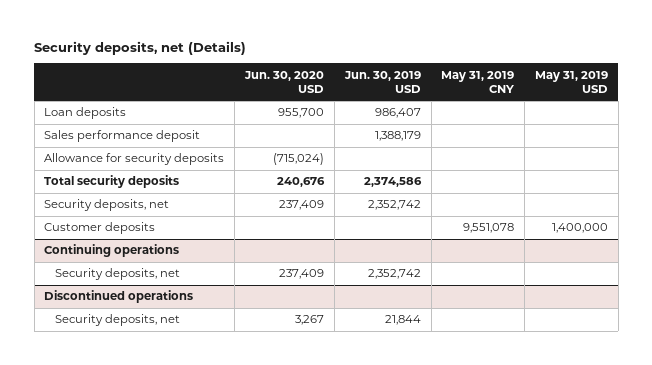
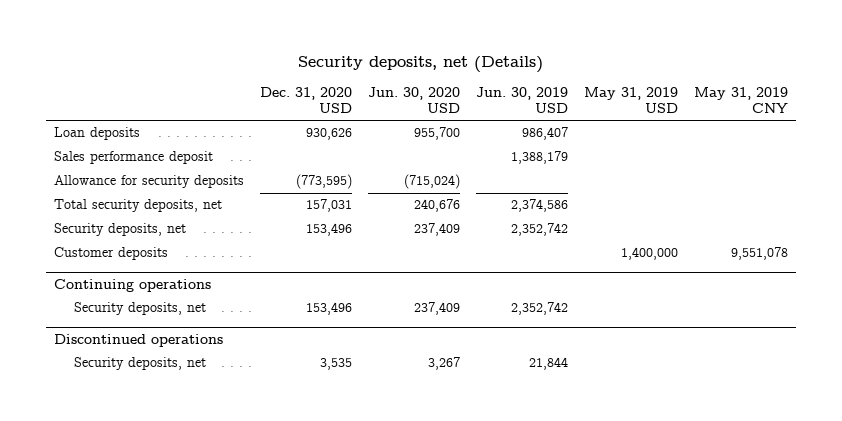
- | Jun. 30, 2020 USD | Jun. 30, 2019 USD | May 31, 2019 CNY | May 31, 2019 USD
+ | Dec. 31, 2020 USD | Jun. 30, 2020 USD | Jun. 30, 2019 USD | May 31, 2019 USD | May 31, 2019 CNY
- Total security deposits | 240,676 | 2,374,586 | |
+ Total security deposits, net | 157,031 | 240,676 | 2,374,586 | |

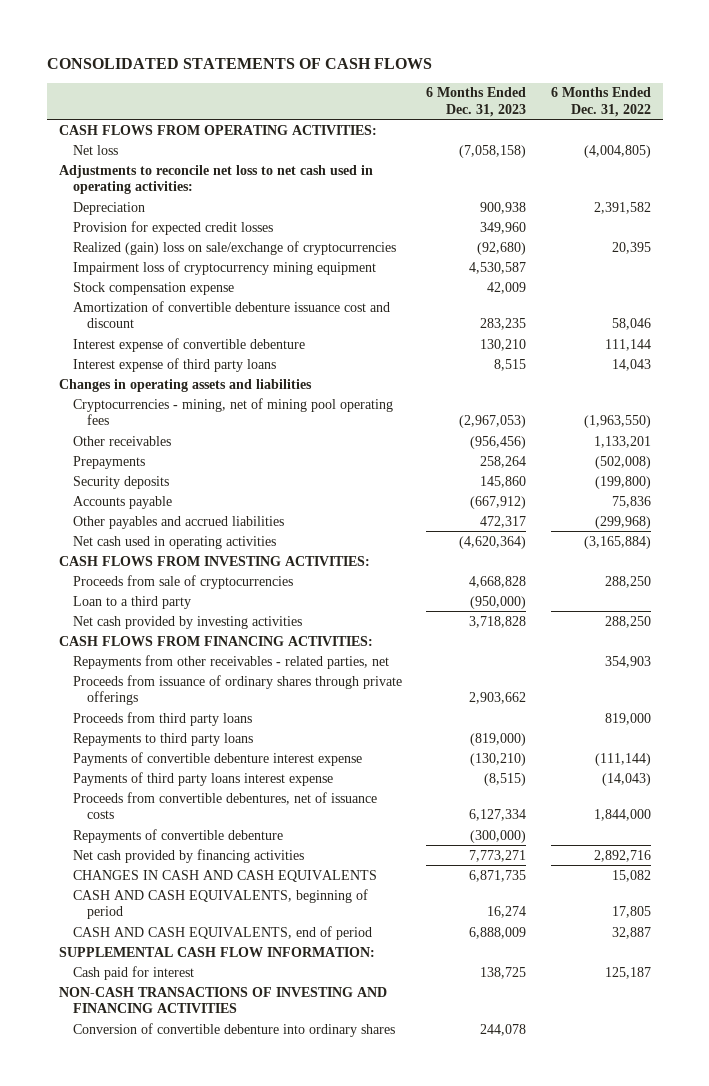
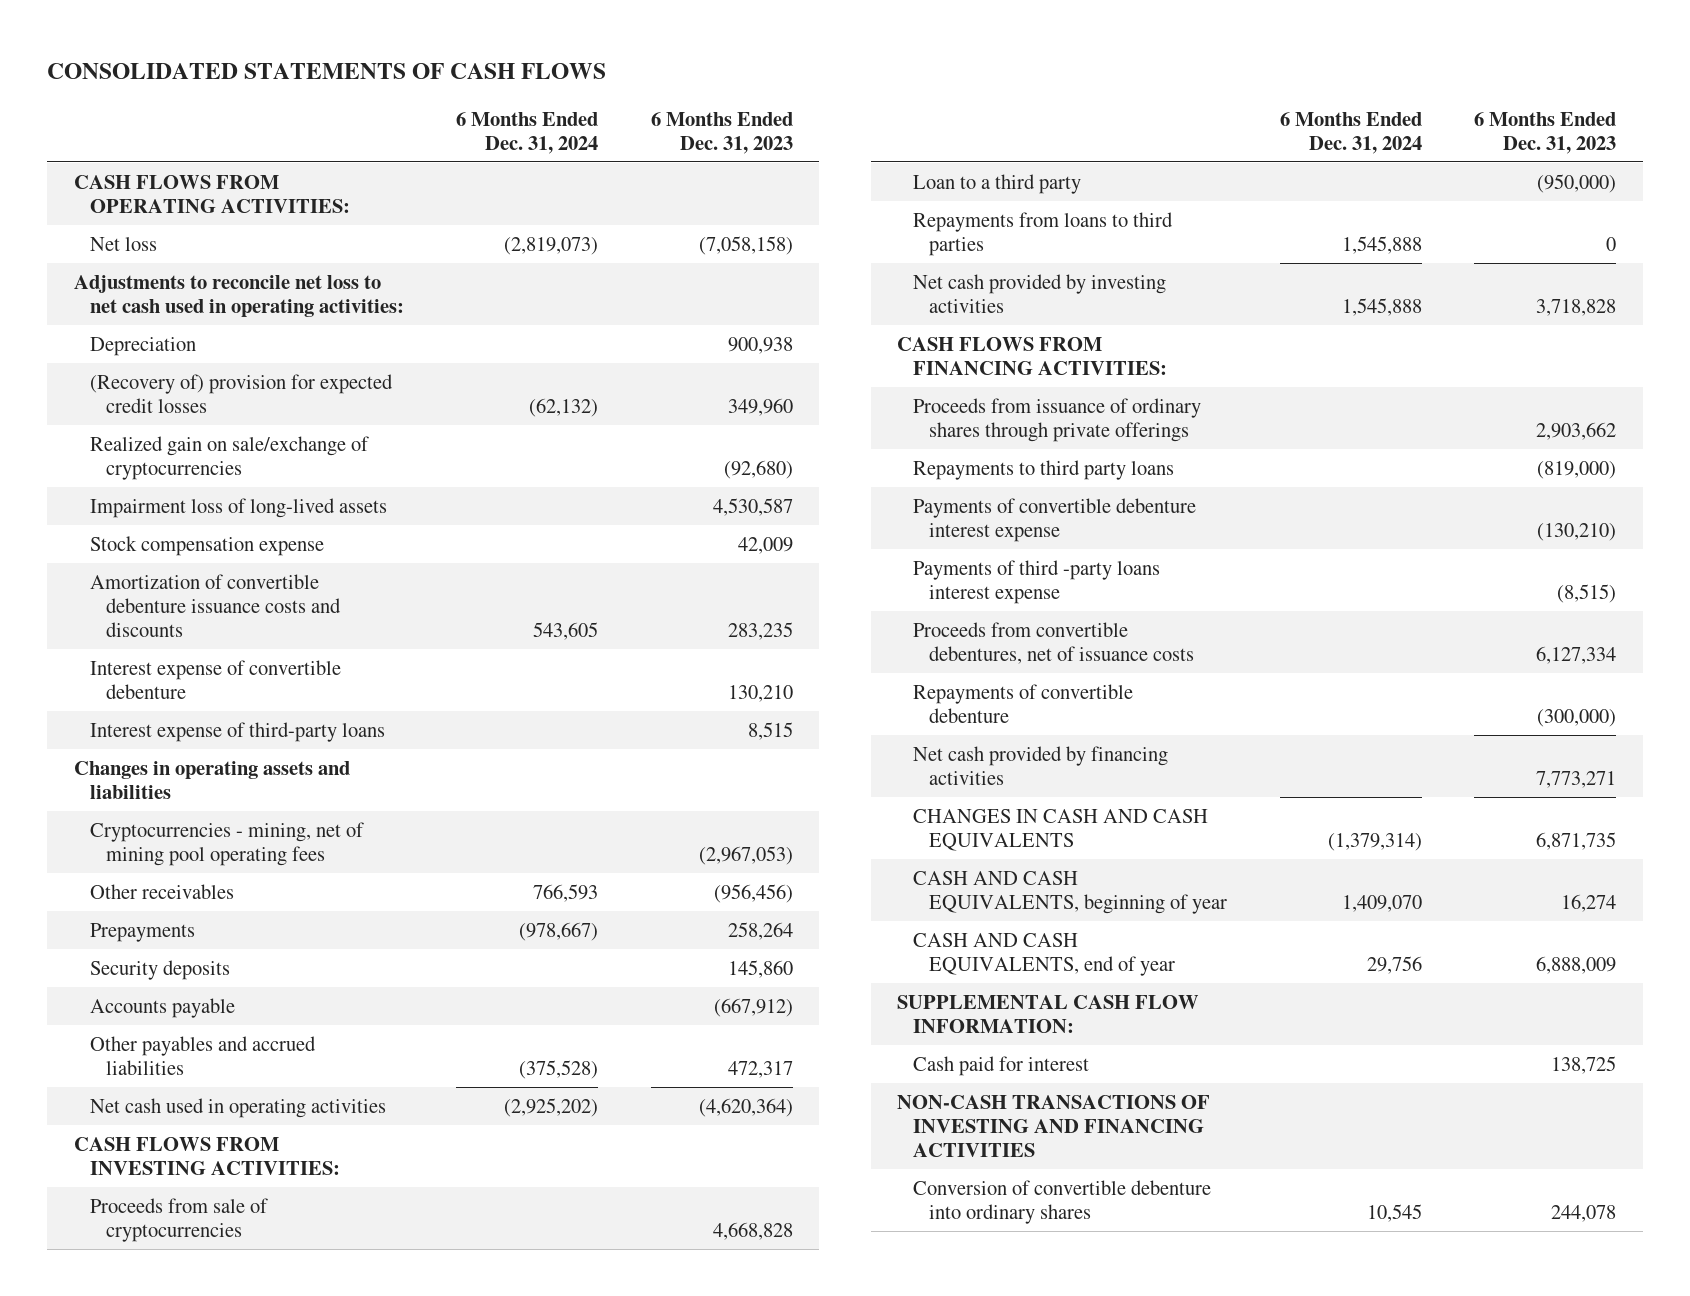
- | 6 Months Ended Dec. 31, 2023 | 6 Months Ended Dec. 31, 2022
+ | 6 Months Ended Dec. 31, 2024 | 6 Months Ended Dec. 31, 2023
- Provision for expected credit losses | 349,960 |
- Realized (gain) loss on sale/exchange of cryptocurrencies | (92,680) | 20,395
- Impairment loss of cryptocurrency mining equipment | 4,530,587 |
+ (Recovery of) provision for expected credit losses | (62,132) | 349,960
+ Realized gain on sale/exchange of cryptocurrencies | | (92,680)
+ Impairment loss of long-lived assets | | 4,530,587
- Amortization of convertible debenture issuance cost and discount | 283,235 | 58,046
+ Amortization of convertible debenture issuance costs and discounts | 543,605 | 283,235
- Interest expense of third party loans | 8,515 | 14,043
+ Interest expense of third-party loans | | 8,515
+ Repayments from loans to third parties | 1,545,888 | 0
- Repayments from other receivables - related parties, net | | 354,903
- Proceeds from third party loans | | 819,000
- Payments of third party loans interest expense | (8,515) | (14,043)
+ Payments of third -party loans interest expense | | (8,515)
- CASH AND CASH EQUIVALENTS, beginning of period | 16,274 | 17,805
- CASH AND CASH EQUIVALENTS, end of period | 6,888,009 | 32,887
+ CASH AND CASH EQUIVALENTS, beginning of year | 1,409,070 | 16,274
+ CASH AND CASH EQUIVALENTS, end of year | 29,756 | 6,888,009

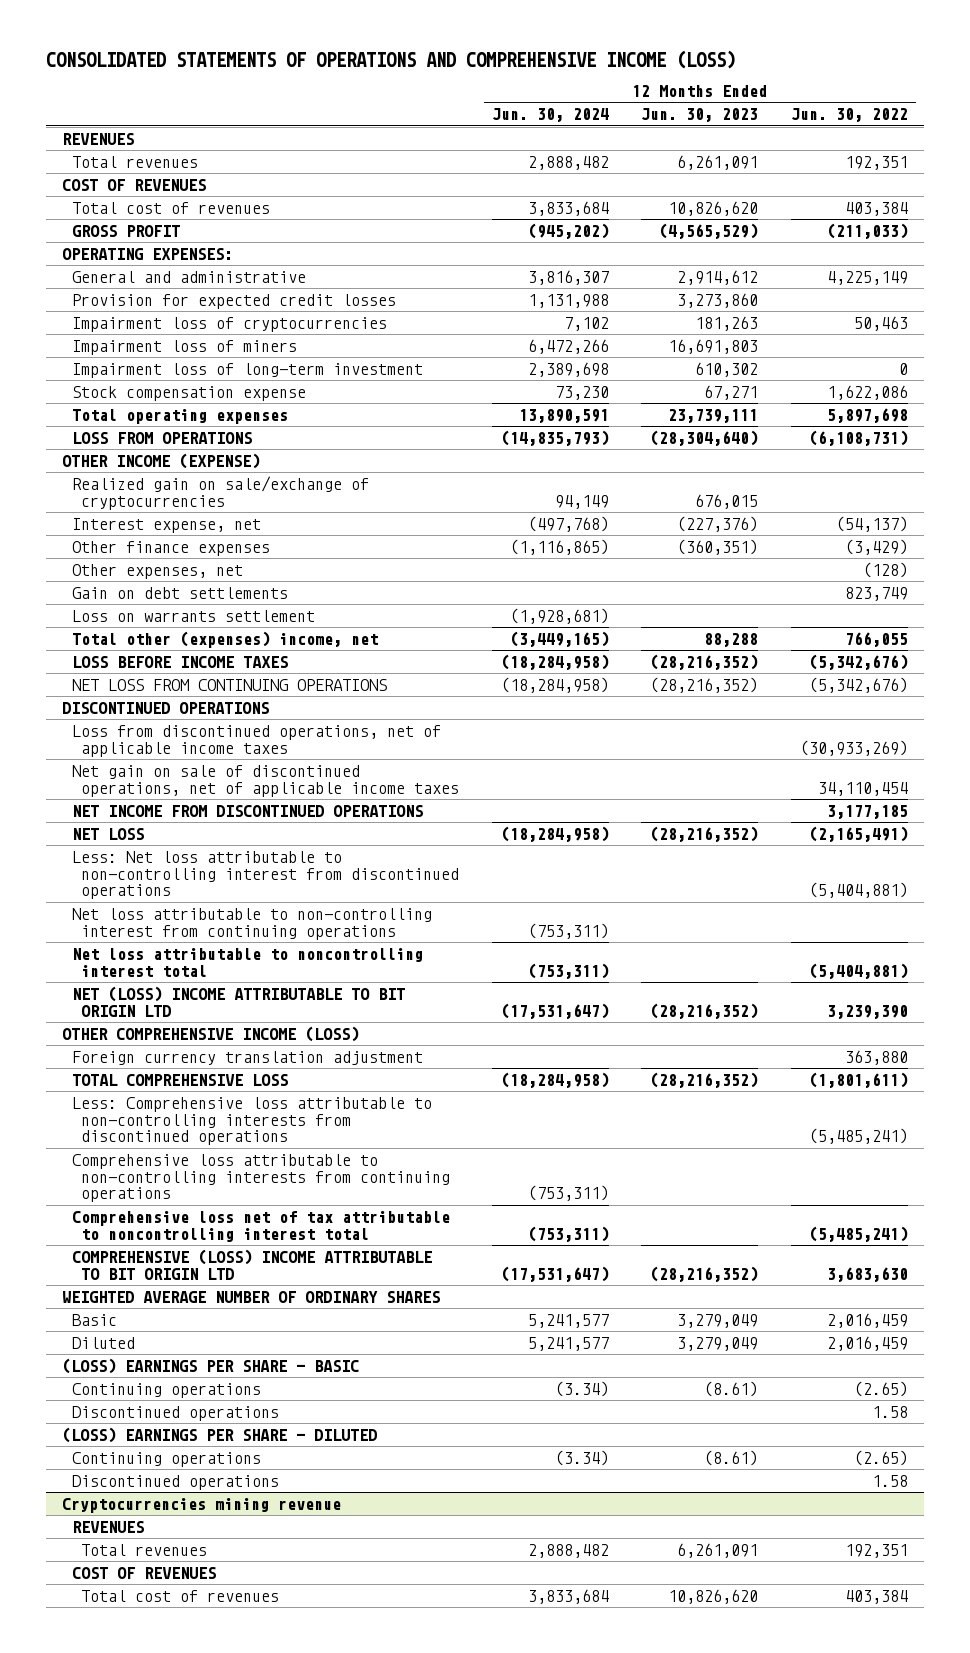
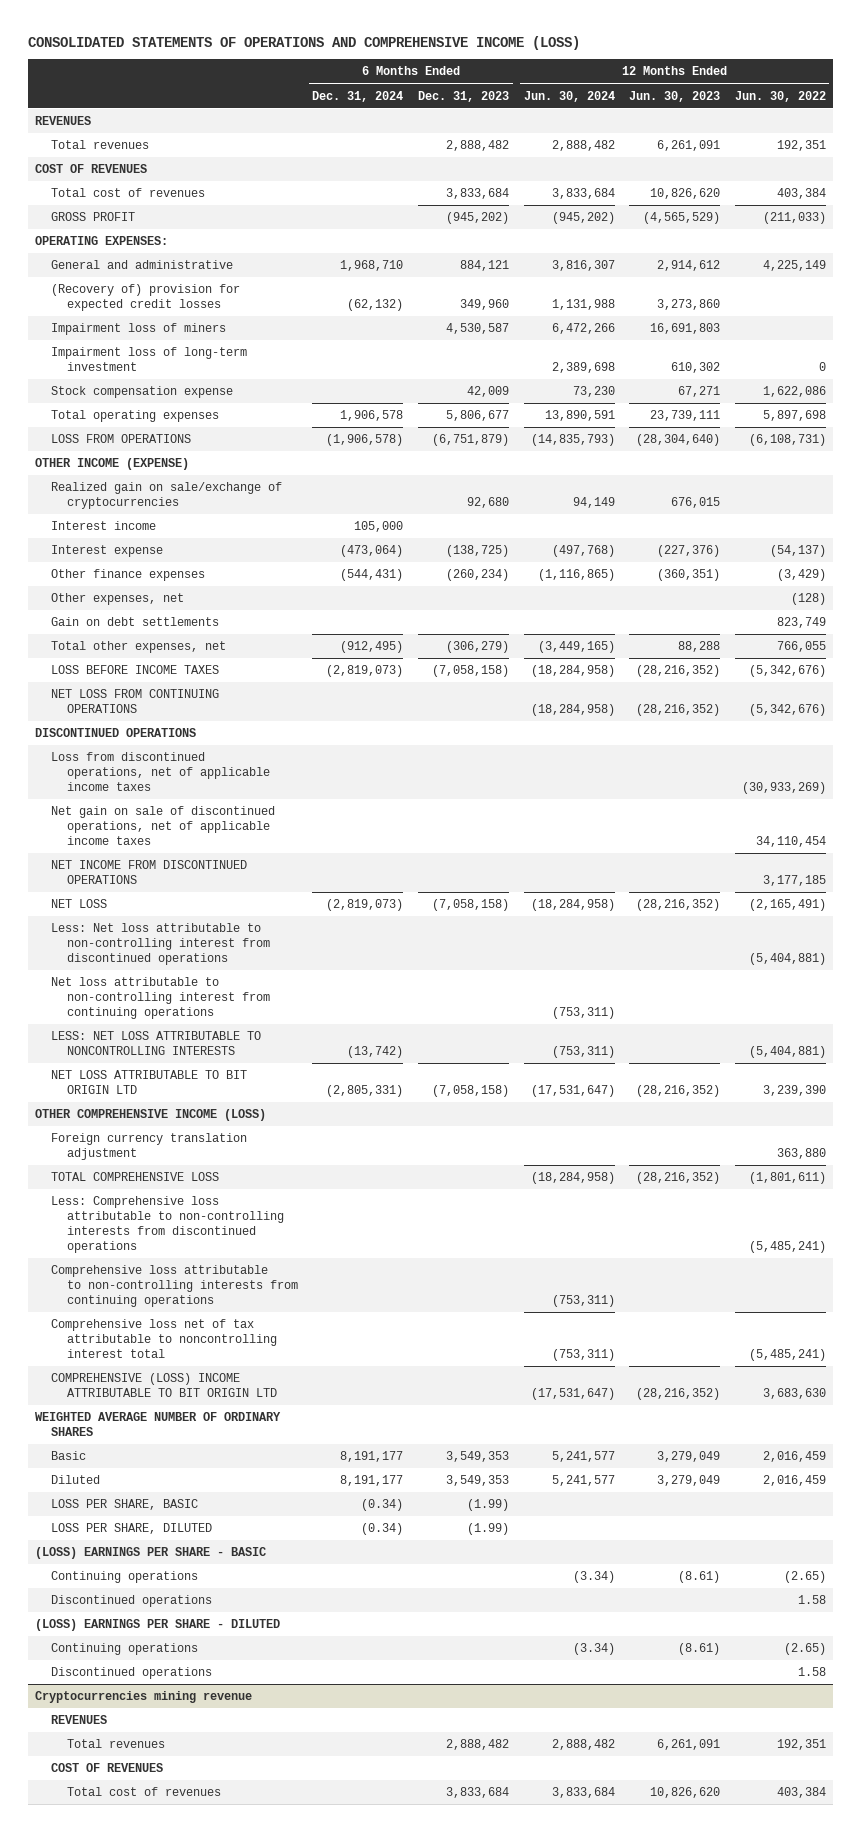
- | 12 Months Ended Jun. 30, 2024 | 12 Months Ended Jun. 30, 2023 | 12 Months Ended Jun. 30, 2022
+ | 6 Months Ended Dec. 31, 2024 | 6 Months Ended Dec. 31, 2023 | 12 Months Ended Jun. 30, 2024 | 12 Months Ended Jun. 30, 2023 | 12 Months Ended Jun. 30, 2022
- Provision for expected credit losses | 1,131,988 | 3,273,860 |
- Impairment loss of cryptocurrencies | 7,102 | 181,263 | 50,463
+ (Recovery of) provision for expected credit losses | (62,132) | 349,960 | 1,131,988 | 3,273,860 |
- Interest expense, net | (497,768) | (227,376) | (54,137)
+ Interest income | 105,000 | | | |
+ Interest expense | (473,064) | (138,725) | (497,768) | (227,376) | (54,137)
- Loss on warrants settlement | (1,928,681) | |
- Total other (expenses) income, net | (3,449,165) | 88,288 | 766,055
+ Total other expenses, net | (912,495) | (306,279) | (3,449,165) | 88,288 | 766,055
- Net loss attributable to noncontrolling interest total | (753,311) | | (5,404,881)
- NET (LOSS) INCOME ATTRIBUTABLE TO BIT ORIGIN LTD | (17,531,647) | (28,216,352) | 3,239,390
+ LESS: NET LOSS ATTRIBUTABLE TO NONCONTROLLING INTERESTS | (13,742) | | (753,311) | | (5,404,881)
+ NET LOSS ATTRIBUTABLE TO BIT ORIGIN LTD | (2,805,331) | (7,058,158) | (17,531,647) | (28,216,352) | 3,239,390
+ LOSS PER SHARE, BASIC | (0.34) | (1.99) | | |
+ LOSS PER SHARE, DILUTED | (0.34) | (1.99) | | |

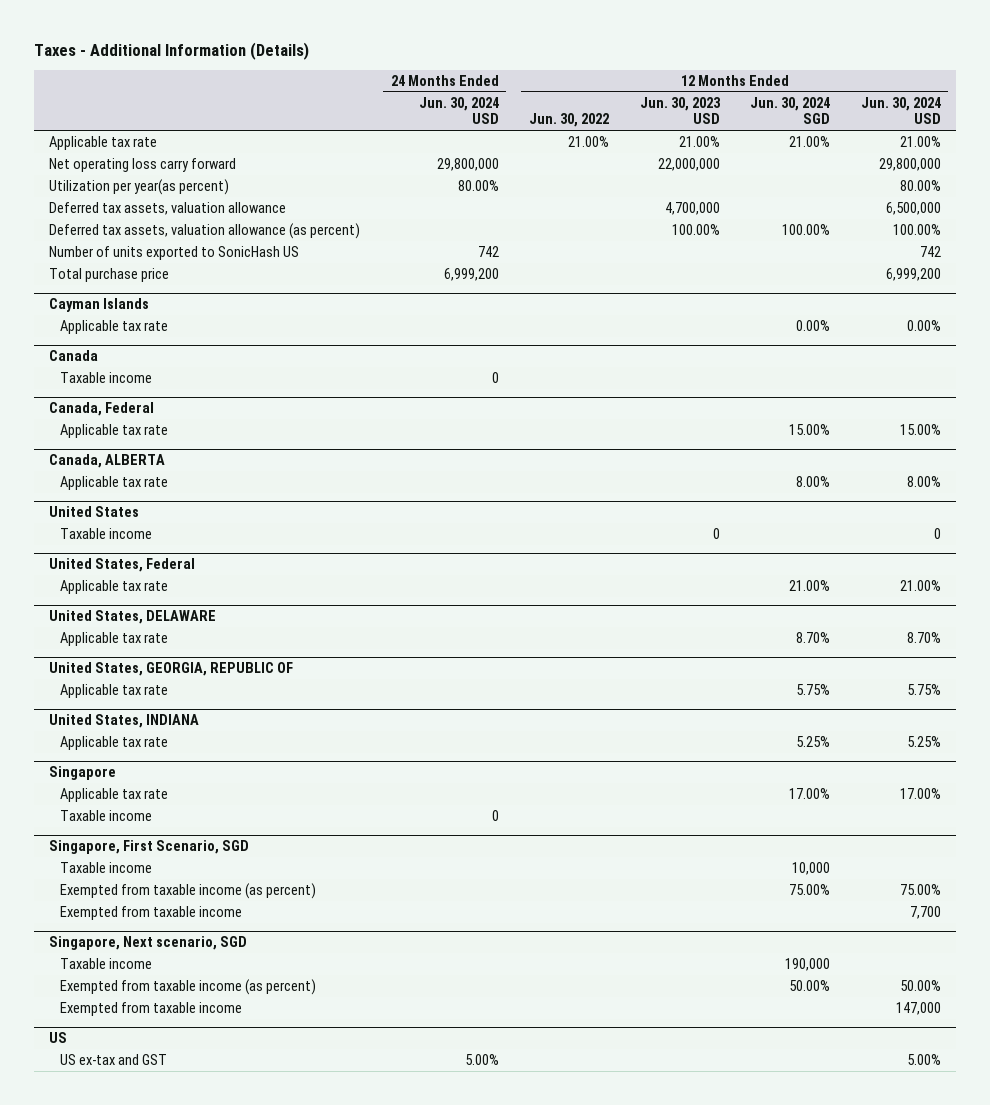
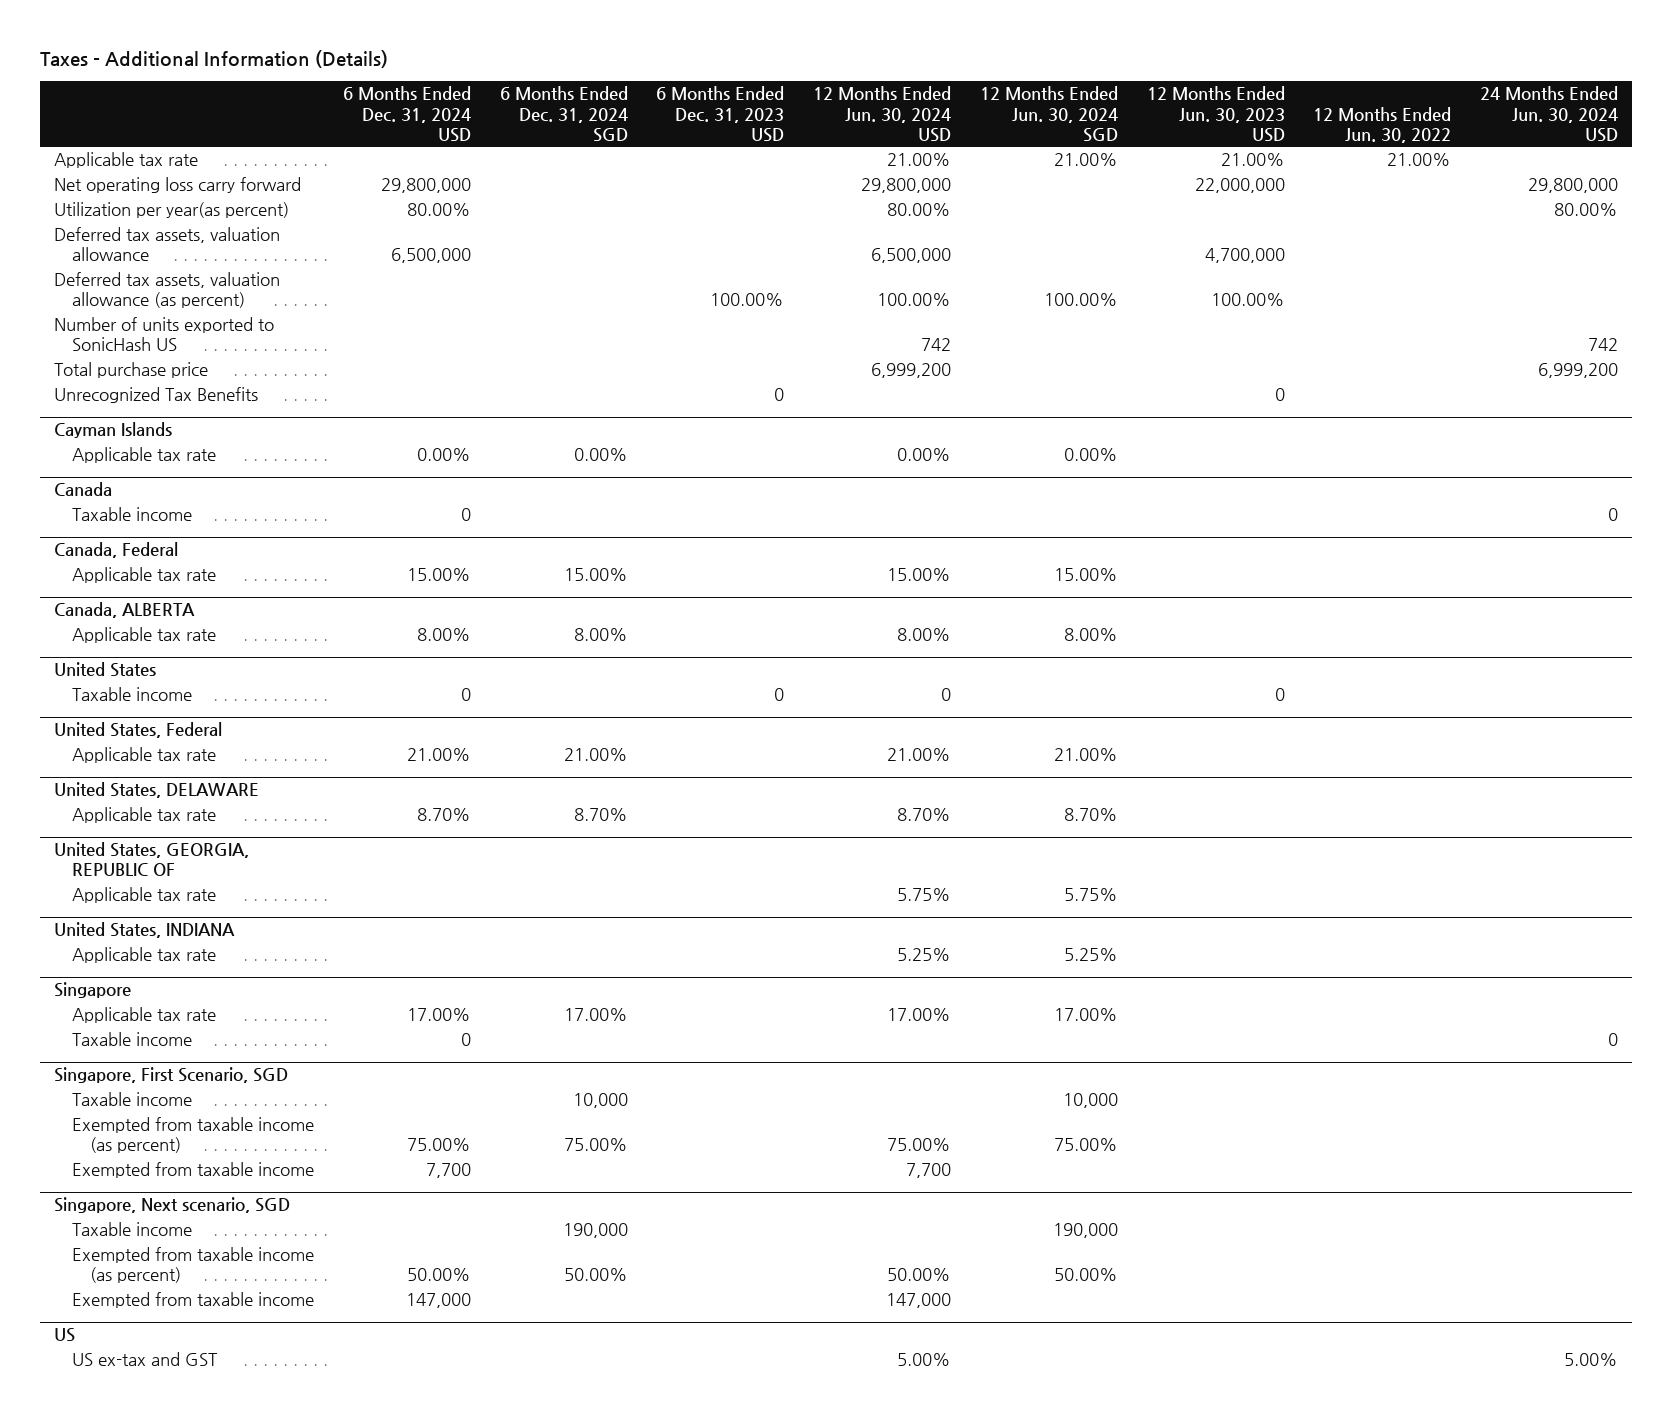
- | 24 Months Ended Jun. 30, 2024 USD | 12 Months Ended Jun. 30, 2022 | 12 Months Ended Jun. 30, 2023 USD | 12 Months Ended Jun. 30, 2024 SGD | 12 Months Ended Jun. 30, 2024 USD
+ | 6 Months Ended Dec. 31, 2024 USD | 6 Months Ended Dec. 31, 2024 SGD | 6 Months Ended Dec. 31, 2023 USD | 12 Months Ended Jun. 30, 2024 USD | 12 Months Ended Jun. 30, 2024 SGD | 12 Months Ended Jun. 30, 2023 USD | 12 Months Ended Jun. 30, 2022 | 24 Months Ended Jun. 30, 2024 USD
+ Unrecognized Tax Benefits | | | 0 | | | 0 | |

